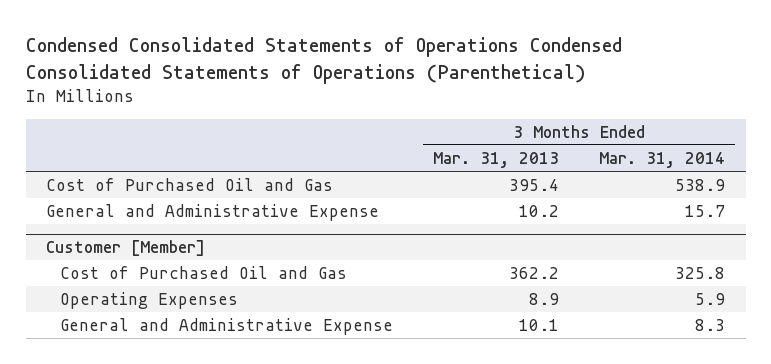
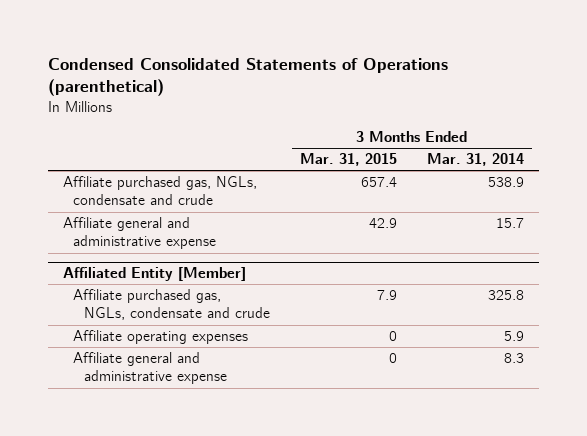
- Condensed Consolidated Statements of Operations Condensed Consolidated Statements of Operations (Parenthetical)
+ Condensed Consolidated Statements of Operations (parenthetical)
- | 3 Months Ended Mar. 31, 2013 | 3 Months Ended Mar. 31, 2014
+ | 3 Months Ended Mar. 31, 2015 | 3 Months Ended Mar. 31, 2014
- Cost of Purchased Oil and Gas | 395.4 | 538.9
- General and Administrative Expense | 10.2 | 15.7
- Customer [Member]
- Cost of Purchased Oil and Gas | 362.2 | 325.8
- Operating Expenses | 8.9 | 5.9
- General and Administrative Expense | 10.1 | 8.3
+ Affiliate purchased gas, NGLs, condensate and crude | 657.4 | 538.9
+ Affiliate general and administrative expense | 42.9 | 15.7
+ Affiliated Entity [Member]
+ Affiliate purchased gas, NGLs, condensate and crude | 7.9 | 325.8
+ Affiliate operating expenses | 0 | 5.9
+ Affiliate general and administrative expense | 0 | 8.3

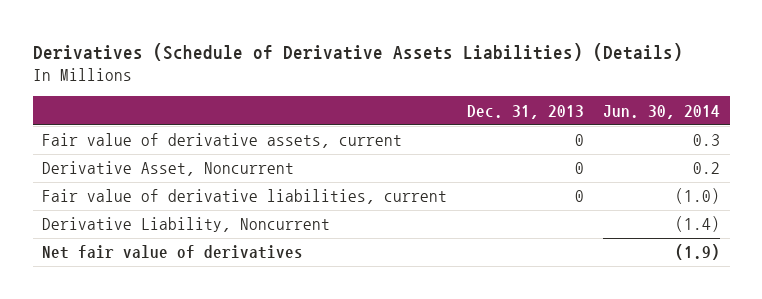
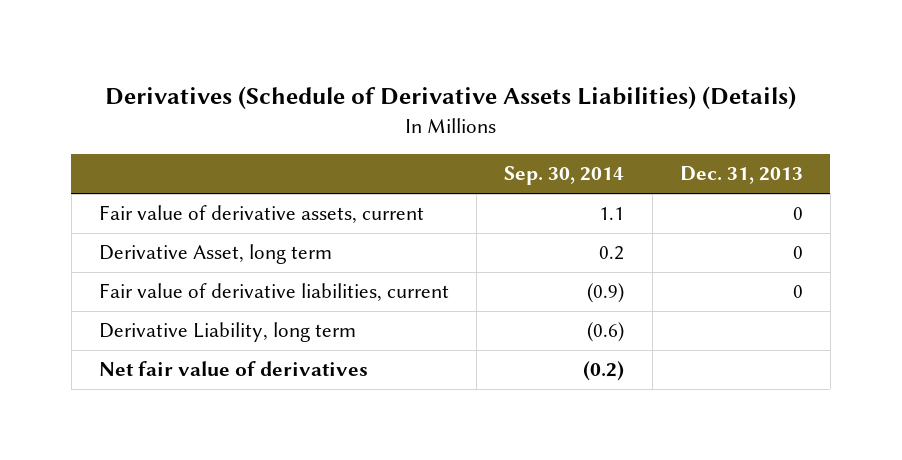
- | Dec. 31, 2013 | Jun. 30, 2014
+ | Sep. 30, 2014 | Dec. 31, 2013
- Derivative Asset, Noncurrent | 0 | 0.2
+ Derivative Asset, long term | 0.2 | 0
- Derivative Liability, Noncurrent | | (1.4)
+ Derivative Liability, long term | (0.6) |

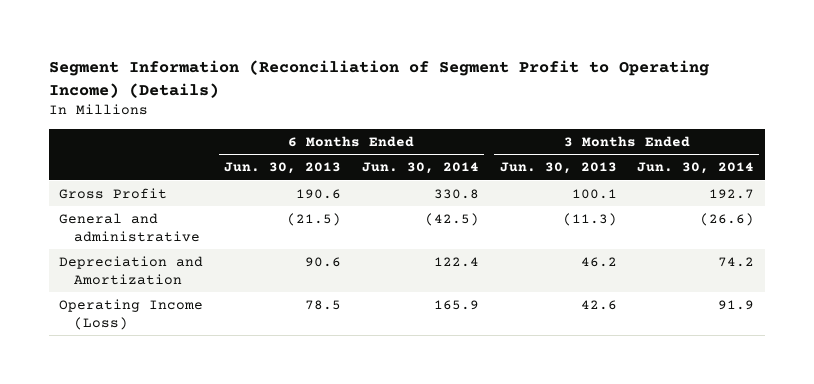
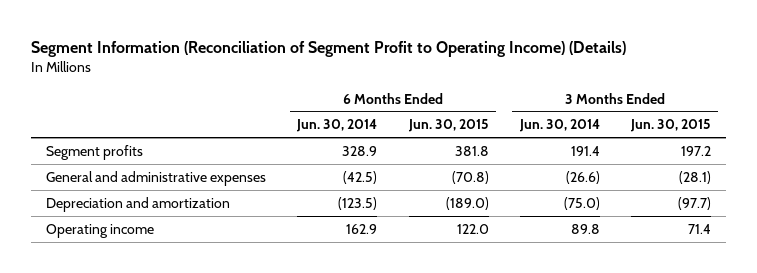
- | 6 Months Ended Jun. 30, 2013 | 6 Months Ended Jun. 30, 2014 | 3 Months Ended Jun. 30, 2013 | 3 Months Ended Jun. 30, 2014
+ | 6 Months Ended Jun. 30, 2014 | 6 Months Ended Jun. 30, 2015 | 3 Months Ended Jun. 30, 2014 | 3 Months Ended Jun. 30, 2015
- Gross Profit | 190.6 | 330.8 | 100.1 | 192.7
- General and administrative | (21.5) | (42.5) | (11.3) | (26.6)
- Depreciation and Amortization | 90.6 | 122.4 | 46.2 | 74.2
- Operating Income (Loss) | 78.5 | 165.9 | 42.6 | 91.9
+ Segment profits | 328.9 | 381.8 | 191.4 | 197.2
+ General and administrative expenses | (42.5) | (70.8) | (26.6) | (28.1)
+ Depreciation and amortization | (123.5) | (189.0) | (75.0) | (97.7)
+ Operating income | 162.9 | 122.0 | 89.8 | 71.4

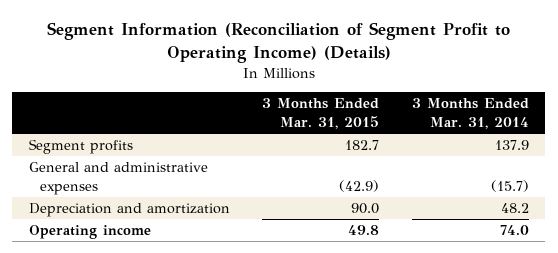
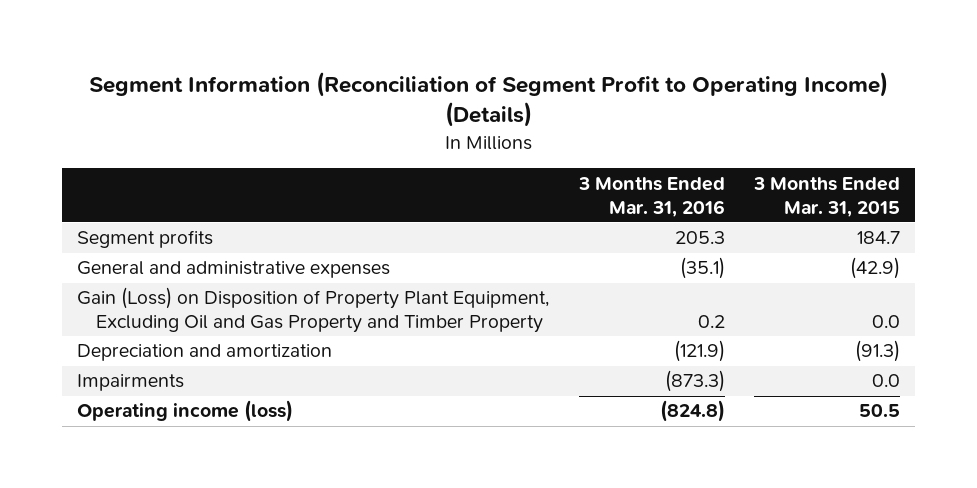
- | 3 Months Ended Mar. 31, 2015 | 3 Months Ended Mar. 31, 2014
+ | 3 Months Ended Mar. 31, 2016 | 3 Months Ended Mar. 31, 2015
- Segment profits | 182.7 | 137.9
+ Segment profits | 205.3 | 184.7
- Depreciation and amortization | 90.0 | 48.2
- Operating income | 49.8 | 74.0
+ Gain (Loss) on Disposition of Property Plant Equipment, Excluding Oil and Gas Property and Timber Property | 0.2 | 0.0
+ Depreciation and amortization | (121.9) | (91.3)
+ Impairments | (873.3) | 0.0
+ Operating income (loss) | (824.8) | 50.5

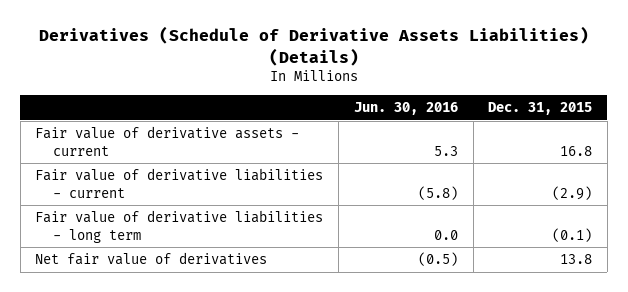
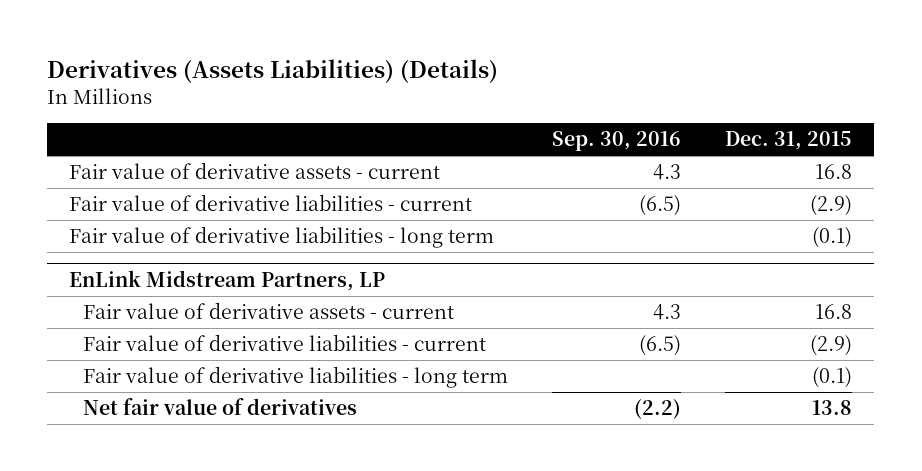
- Derivatives (Schedule of Derivative Assets Liabilities) (Details)
+ Derivatives (Assets Liabilities) (Details)
- | Jun. 30, 2016 | Dec. 31, 2015
+ | Sep. 30, 2016 | Dec. 31, 2015
+ EnLink Midstream Partners, LP
+ Fair value of derivative assets - current | 4.3 | 16.8
+ Fair value of derivative liabilities - current | (6.5) | (2.9)
+ Fair value of derivative liabilities - long term | | (0.1)

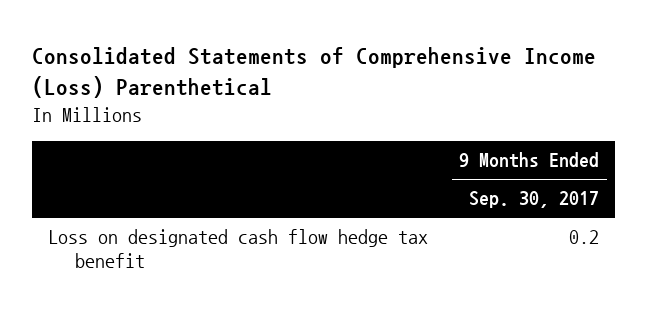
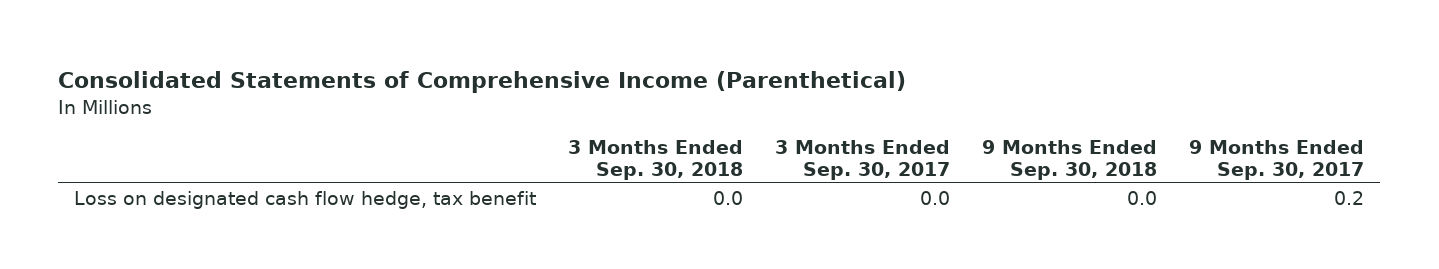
- Consolidated Statements of Comprehensive Income (Loss) Parenthetical
+ Consolidated Statements of Comprehensive Income (Parenthetical)
- | 9 Months Ended Sep. 30, 2017
+ | 3 Months Ended Sep. 30, 2018 | 3 Months Ended Sep. 30, 2017 | 9 Months Ended Sep. 30, 2018 | 9 Months Ended Sep. 30, 2017
- Loss on designated cash flow hedge tax benefit | 0.2
+ Loss on designated cash flow hedge, tax benefit | 0.0 | 0.0 | 0.0 | 0.2

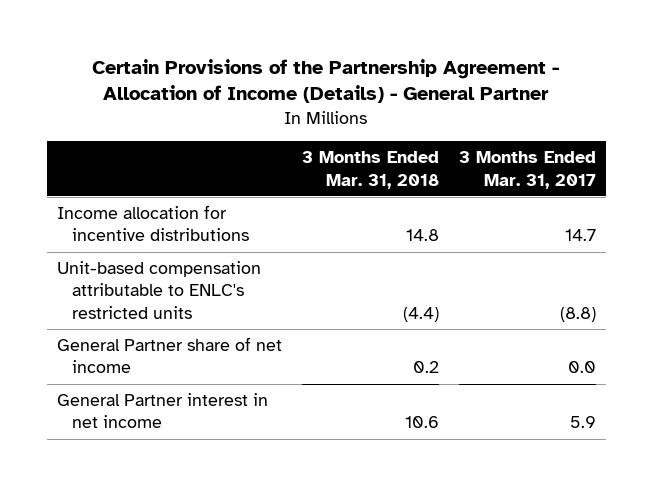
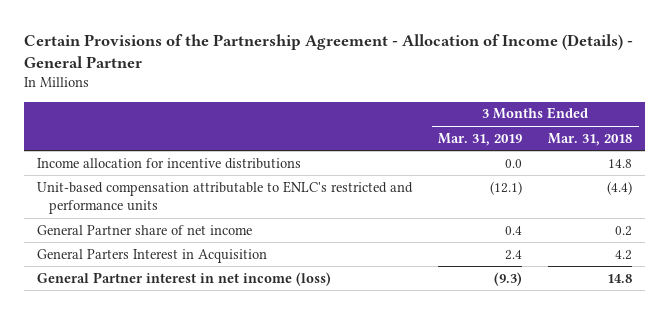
- | 3 Months Ended Mar. 31, 2018 | 3 Months Ended Mar. 31, 2017
+ | 3 Months Ended Mar. 31, 2019 | 3 Months Ended Mar. 31, 2018
- Unit-based compensation attributable to ENLC's restricted units | (4.4) | (8.8)
+ Unit-based compensation attributable to ENLC's restricted and performance units | (12.1) | (4.4)
- General Partner interest in net income | 10.6 | 5.9
+ General Parters Interest in Acquisition | 2.4 | 4.2
+ General Partner interest in net income (loss) | (9.3) | 14.8

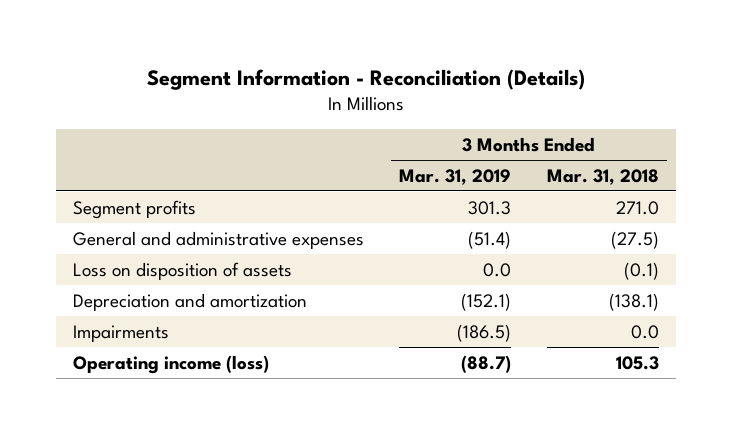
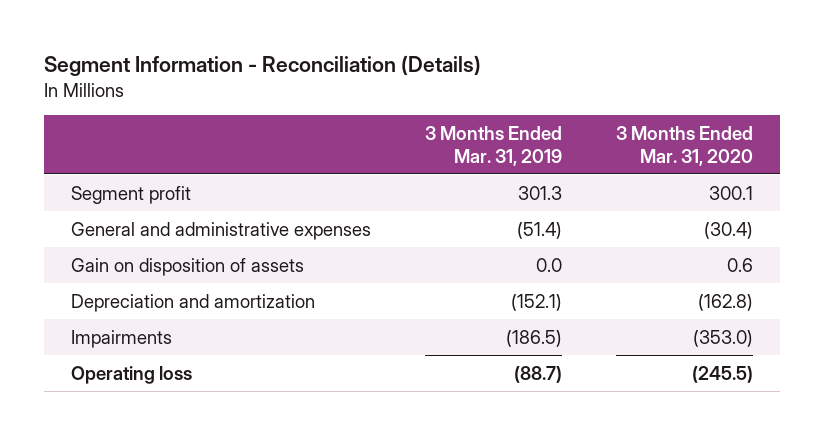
- | 3 Months Ended Mar. 31, 2019 | 3 Months Ended Mar. 31, 2018
+ | 3 Months Ended Mar. 31, 2019 | 3 Months Ended Mar. 31, 2020
- Segment profits | 301.3 | 271.0
+ Segment profit | 301.3 | 300.1
- Loss on disposition of assets | 0.0 | (0.1)
+ Gain on disposition of assets | 0.0 | 0.6
- Operating income (loss) | (88.7) | 105.3
+ Operating loss | (88.7) | (245.5)

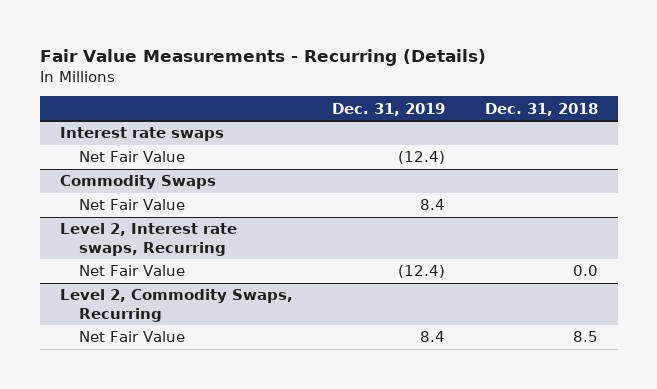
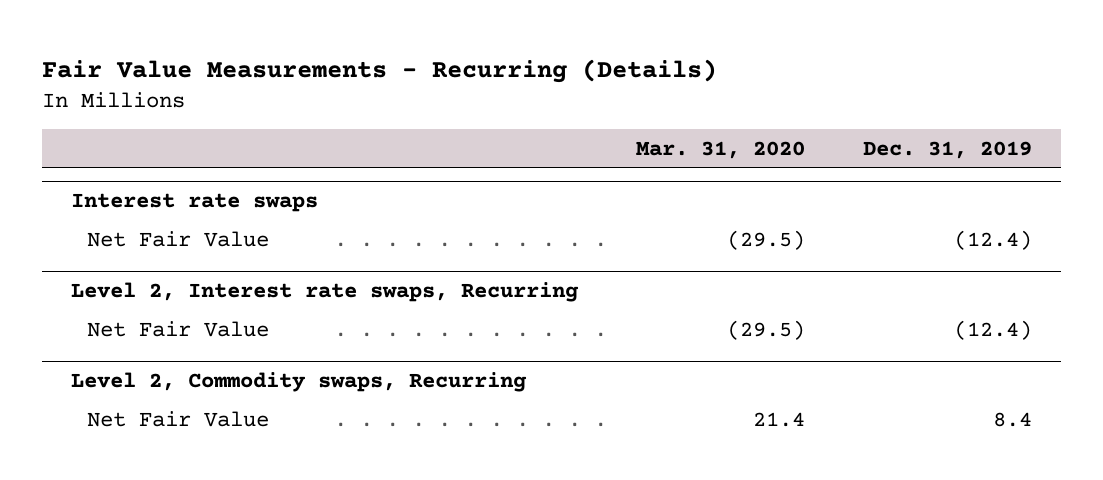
- | Dec. 31, 2019 | Dec. 31, 2018
+ | Mar. 31, 2020 | Dec. 31, 2019
- Commodity Swaps
- Net Fair Value | 8.4 |
- Level 2, Commodity Swaps, Recurring
+ Level 2, Commodity swaps, Recurring

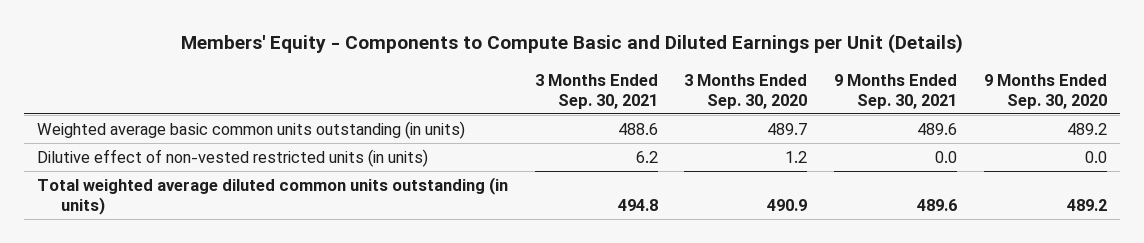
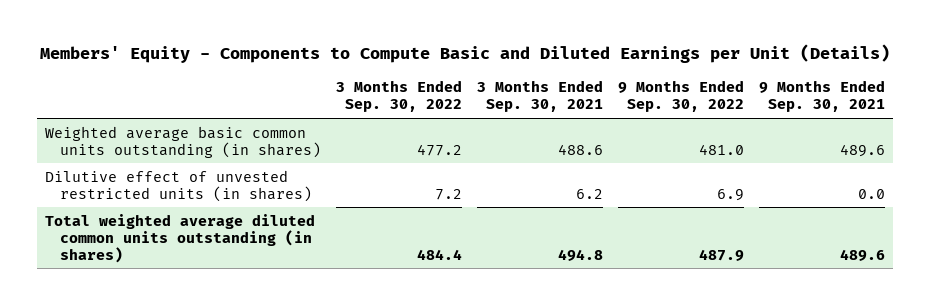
- | 3 Months Ended Sep. 30, 2021 | 3 Months Ended Sep. 30, 2020 | 9 Months Ended Sep. 30, 2021 | 9 Months Ended Sep. 30, 2020
+ | 3 Months Ended Sep. 30, 2022 | 3 Months Ended Sep. 30, 2021 | 9 Months Ended Sep. 30, 2022 | 9 Months Ended Sep. 30, 2021
- Weighted average basic common units outstanding (in units) | 488.6 | 489.7 | 489.6 | 489.2
- Dilutive effect of non-vested restricted units (in units) | 6.2 | 1.2 | 0.0 | 0.0
- Total weighted average diluted common units outstanding (in units) | 494.8 | 490.9 | 489.6 | 489.2
+ Weighted average basic common units outstanding (in shares) | 477.2 | 488.6 | 481.0 | 489.6
+ Dilutive effect of unvested restricted units (in shares) | 7.2 | 6.2 | 6.9 | 0.0
+ Total weighted average diluted common units outstanding (in shares) | 484.4 | 494.8 | 487.9 | 489.6

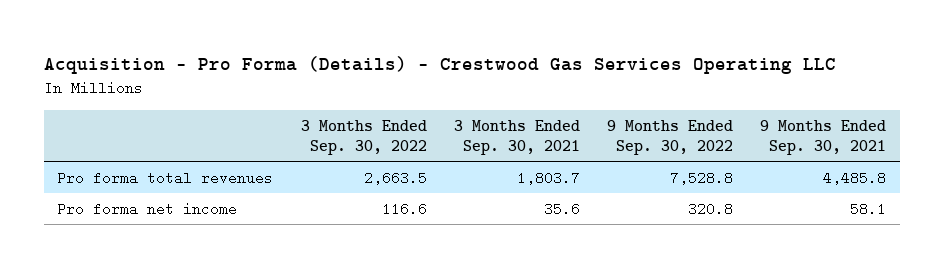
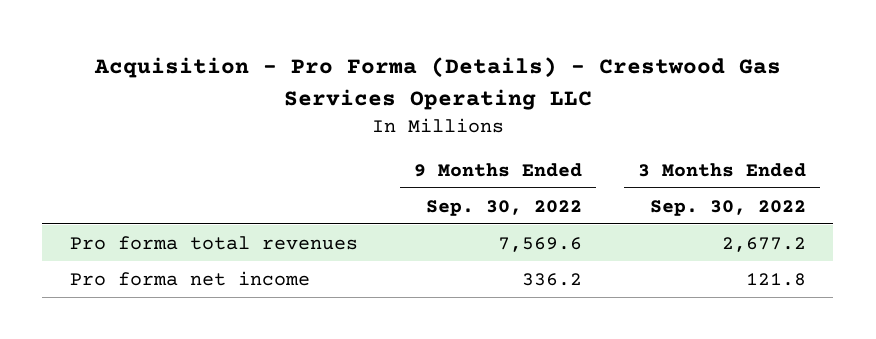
- | 3 Months Ended Sep. 30, 2022 | 3 Months Ended Sep. 30, 2021 | 9 Months Ended Sep. 30, 2022 | 9 Months Ended Sep. 30, 2021
+ | 9 Months Ended Sep. 30, 2022 | 3 Months Ended Sep. 30, 2022
- Pro forma total revenues | 2,663.5 | 1,803.7 | 7,528.8 | 4,485.8
- Pro forma net income | 116.6 | 35.6 | 320.8 | 58.1
+ Pro forma total revenues | 7,569.6 | 2,677.2
+ Pro forma net income | 336.2 | 121.8

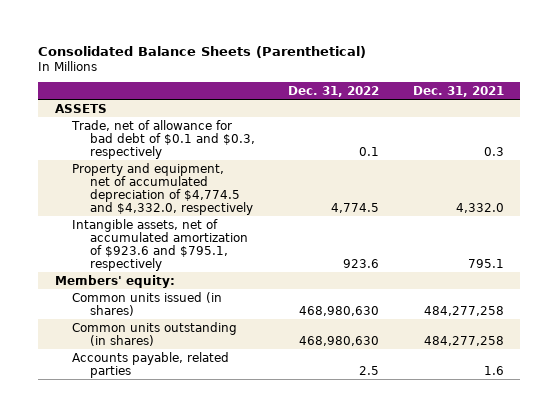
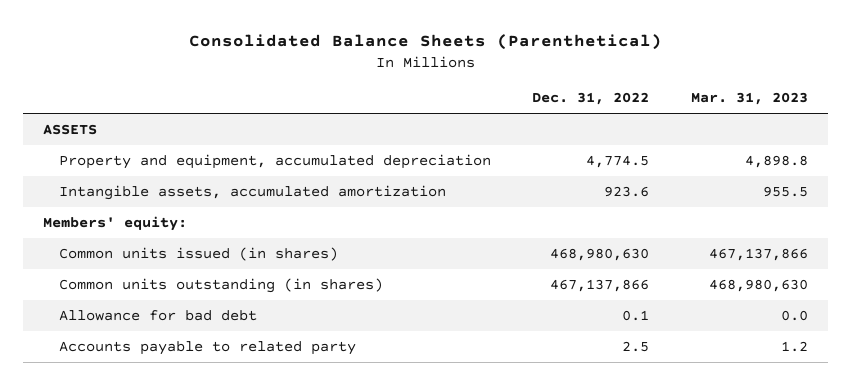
- | Dec. 31, 2022 | Dec. 31, 2021
+ | Dec. 31, 2022 | Mar. 31, 2023
- Trade, net of allowance for bad debt of $0.1 and $0.3, respectively | 0.1 | 0.3
- Property and equipment, net of accumulated depreciation of $4,774.5 and $4,332.0, respectively | 4,774.5 | 4,332.0
- Intangible assets, net of accumulated amortization of $923.6 and $795.1, respectively | 923.6 | 795.1
+ Property and equipment, accumulated depreciation | 4,774.5 | 4,898.8
+ Intangible assets, accumulated amortization | 923.6 | 955.5
- Common units outstanding (in shares) | 468,980,630 | 484,277,258
- Accounts payable, related parties | 2.5 | 1.6
+ Common units outstanding (in shares) | 467,137,866 | 468,980,630
+ Allowance for bad debt | 0.1 | 0.0
+ Accounts payable to related party | 2.5 | 1.2

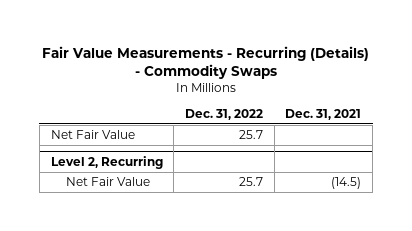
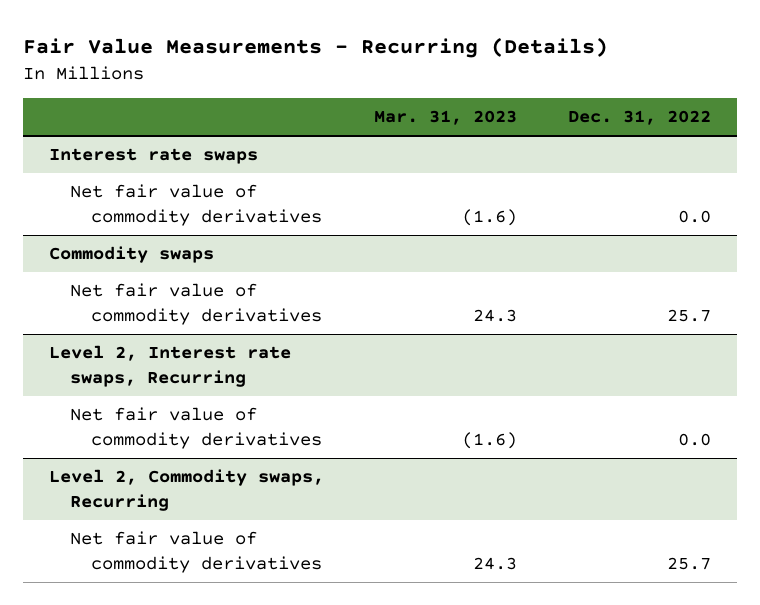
- Fair Value Measurements - Recurring (Details) - Commodity Swaps
+ Fair Value Measurements - Recurring (Details)
- | Dec. 31, 2022 | Dec. 31, 2021
+ | Mar. 31, 2023 | Dec. 31, 2022
- Net Fair Value | 25.7 |
- Level 2, Recurring
- Net Fair Value | 25.7 | (14.5)
+ Interest rate swaps
+ Net fair value of commodity derivatives | (1.6) | 0.0
+ Commodity swaps
+ Net fair value of commodity derivatives | 24.3 | 25.7
+ Level 2, Interest rate swaps, Recurring
+ Net fair value of commodity derivatives | (1.6) | 0.0
+ Level 2, Commodity swaps, Recurring
+ Net fair value of commodity derivatives | 24.3 | 25.7

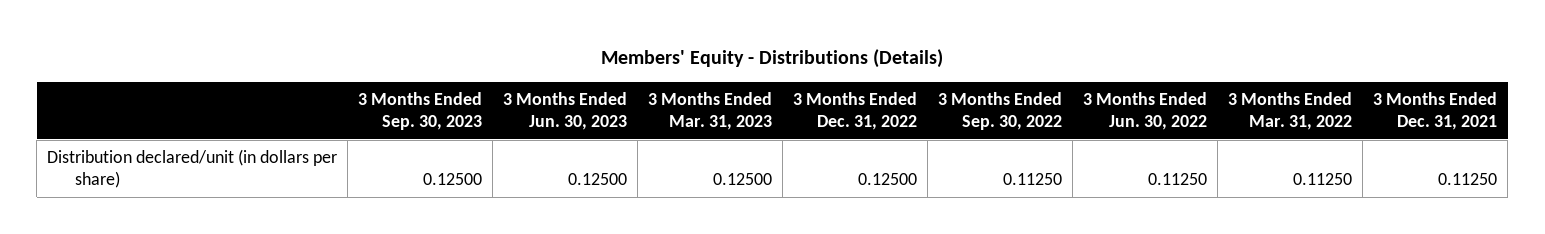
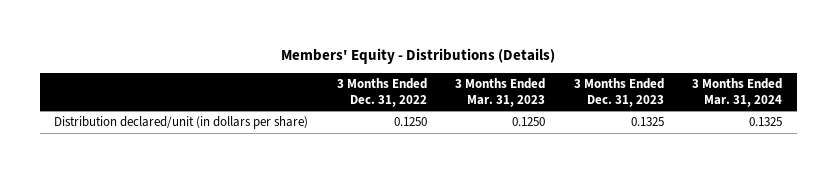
- | 3 Months Ended Sep. 30, 2023 | 3 Months Ended Jun. 30, 2023 | 3 Months Ended Mar. 31, 2023 | 3 Months Ended Dec. 31, 2022 | 3 Months Ended Sep. 30, 2022 | 3 Months Ended Jun. 30, 2022 | 3 Months Ended Mar. 31, 2022 | 3 Months Ended Dec. 31, 2021
+ | 3 Months Ended Dec. 31, 2022 | 3 Months Ended Mar. 31, 2023 | 3 Months Ended Dec. 31, 2023 | 3 Months Ended Mar. 31, 2024
- Distribution declared/unit (in dollars per share) | 0.12500 | 0.12500 | 0.12500 | 0.12500 | 0.11250 | 0.11250 | 0.11250 | 0.11250
+ Distribution declared/unit (in dollars per share) | 0.1250 | 0.1250 | 0.1325 | 0.1325

